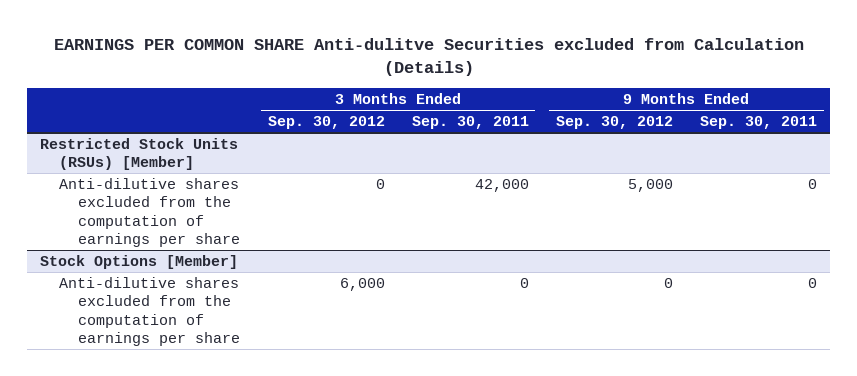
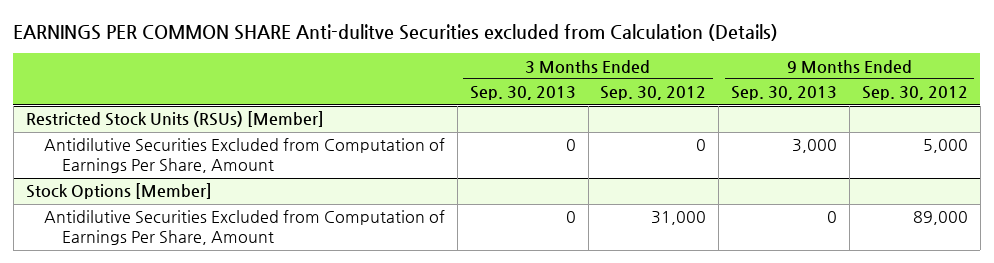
- | 3 Months Ended Sep. 30, 2012 | 3 Months Ended Sep. 30, 2011 | 9 Months Ended Sep. 30, 2012 | 9 Months Ended Sep. 30, 2011
+ | 3 Months Ended Sep. 30, 2013 | 3 Months Ended Sep. 30, 2012 | 9 Months Ended Sep. 30, 2013 | 9 Months Ended Sep. 30, 2012
@ Restricted Stock Units (RSUs) [Member]
- Anti-dilutive shares excluded from the computation of earnings per share | 0 | 42,000 | 5,000 | 0
+ Antidilutive Securities Excluded from Computation of Earnings Per Share, Amount | 0 | 0 | 3,000 | 5,000
@ Stock Options [Member]
- Anti-dilutive shares excluded from the computation of earnings per share | 6,000 | 0 | 0 | 0
+ Antidilutive Securities Excluded from Computation of Earnings Per Share, Amount | 0 | 31,000 | 0 | 89,000

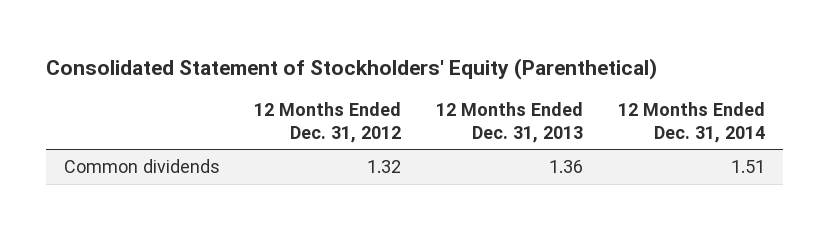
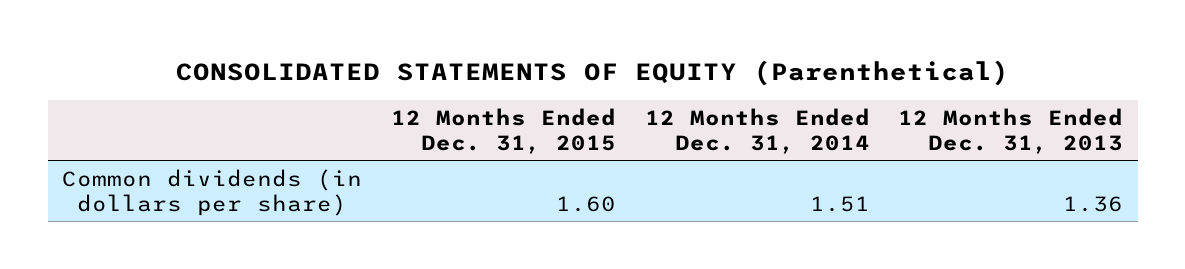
- Consolidated Statement of Stockholders' Equity (Parenthetical)
+ CONSOLIDATED STATEMENTS OF EQUITY (Parenthetical)
- | 12 Months Ended Dec. 31, 2012 | 12 Months Ended Dec. 31, 2013 | 12 Months Ended Dec. 31, 2014
+ | 12 Months Ended Dec. 31, 2015 | 12 Months Ended Dec. 31, 2014 | 12 Months Ended Dec. 31, 2013
- Common dividends | 1.32 | 1.36 | 1.51
+ Common dividends (in dollars per share) | 1.60 | 1.51 | 1.36

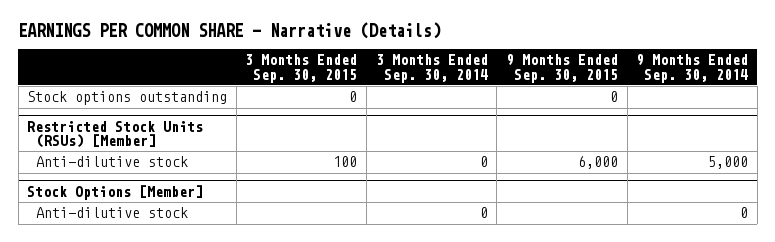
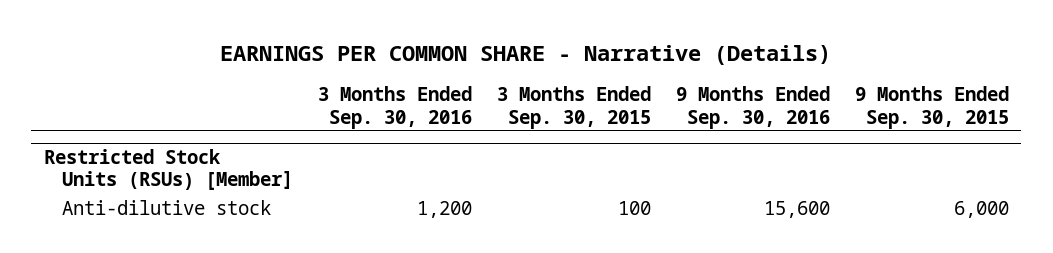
- | 3 Months Ended Sep. 30, 2015 | 3 Months Ended Sep. 30, 2014 | 9 Months Ended Sep. 30, 2015 | 9 Months Ended Sep. 30, 2014
+ | 3 Months Ended Sep. 30, 2016 | 3 Months Ended Sep. 30, 2015 | 9 Months Ended Sep. 30, 2016 | 9 Months Ended Sep. 30, 2015
- Stock options outstanding | 0 | | 0 |
- Stock Options [Member]
- Anti-dilutive stock | | 0 | | 0

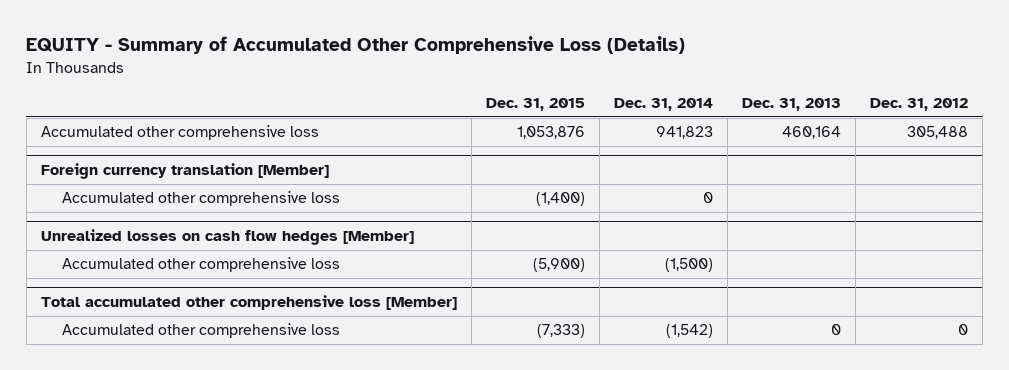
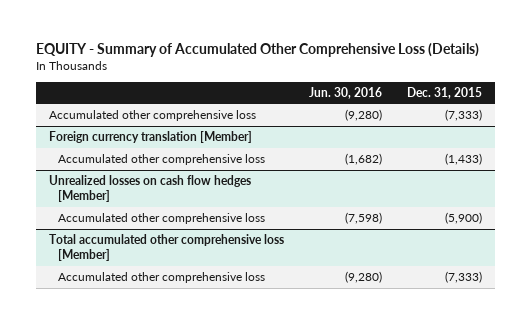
- | Dec. 31, 2015 | Dec. 31, 2014 | Dec. 31, 2013 | Dec. 31, 2012
+ | Jun. 30, 2016 | Dec. 31, 2015
- Accumulated other comprehensive loss | 1,053,876 | 941,823 | 460,164 | 305,488
+ Accumulated other comprehensive loss | (9,280) | (7,333)
@ Foreign currency translation [Member]
- Accumulated other comprehensive loss | (1,400) | 0 | |
+ Accumulated other comprehensive loss | (1,682) | (1,433)

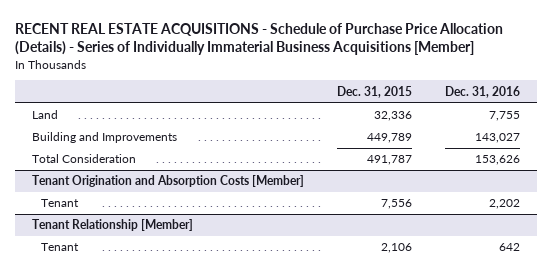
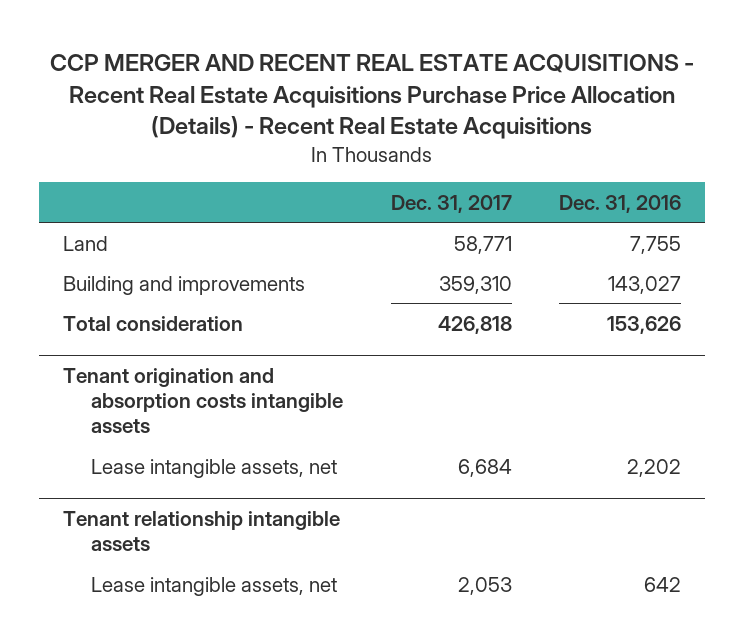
- RECENT REAL ESTATE ACQUISITIONS - Schedule of Purchase Price Allocation (Details) - Series of Individually Immaterial Business Acquisitions [Member]
+ CCP MERGER AND RECENT REAL ESTATE ACQUISITIONS - Recent Real Estate Acquisitions Purchase Price Allocation (Details) - Recent Real Estate Acquisitions
- | Dec. 31, 2015 | Dec. 31, 2016
+ | Dec. 31, 2017 | Dec. 31, 2016
- Building and Improvements | 449,789 | 143,027
- Total Consideration | 491,787 | 153,626
- Tenant Origination and Absorption Costs [Member]
- Tenant | 7,556 | 2,202
- Tenant Relationship [Member]
- Tenant | 2,106 | 642
+ Building and improvements | 359,310 | 143,027
+ Total consideration | 426,818 | 153,626
+ Tenant origination and absorption costs intangible assets
+ Lease intangible assets, net | 6,684 | 2,202
+ Tenant relationship intangible assets
+ Lease intangible assets, net | 2,053 | 642

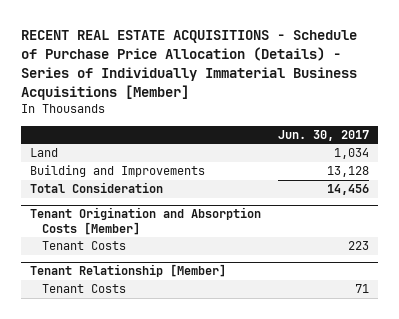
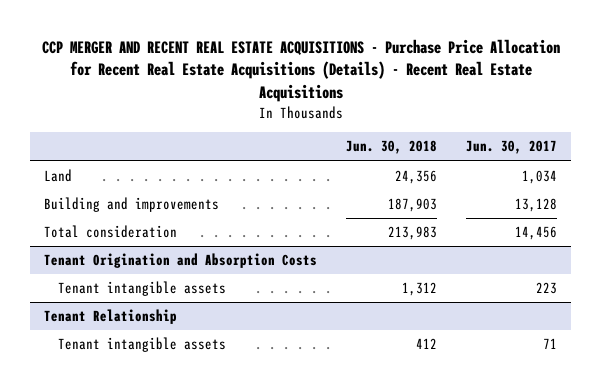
- RECENT REAL ESTATE ACQUISITIONS - Schedule of Purchase Price Allocation (Details) - Series of Individually Immaterial Business Acquisitions [Member]
+ CCP MERGER AND RECENT REAL ESTATE ACQUISITIONS - Purchase Price Allocation for Recent Real Estate Acquisitions (Details) - Recent Real Estate Acquisitions
- | Jun. 30, 2017
+ | Jun. 30, 2018 | Jun. 30, 2017
- Building and Improvements | 13,128
- Total Consideration | 14,456
- Tenant Origination and Absorption Costs [Member]
- Tenant Costs | 223
- Tenant Relationship [Member]
- Tenant Costs | 71
+ Building and improvements | 187,903 | 13,128
+ Total consideration | 213,983 | 14,456
+ Tenant Origination and Absorption Costs
+ Tenant intangible assets | 1,312 | 223
+ Tenant Relationship
+ Tenant intangible assets | 412 | 71

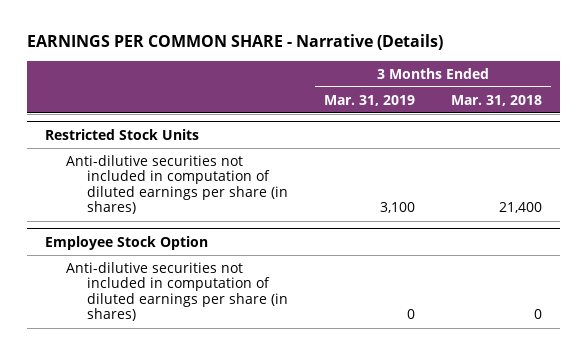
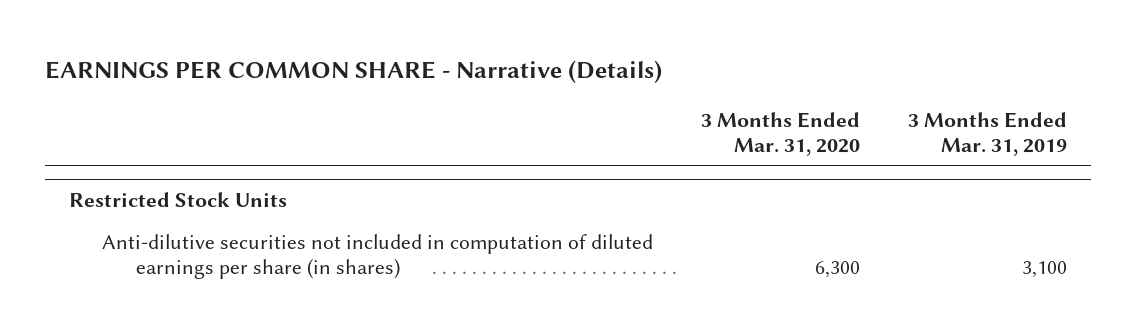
- | 3 Months Ended Mar. 31, 2019 | 3 Months Ended Mar. 31, 2018
+ | 3 Months Ended Mar. 31, 2020 | 3 Months Ended Mar. 31, 2019
- Employee Stock Option
- Anti-dilutive securities not included in computation of diluted earnings per share (in shares) | 0 | 0

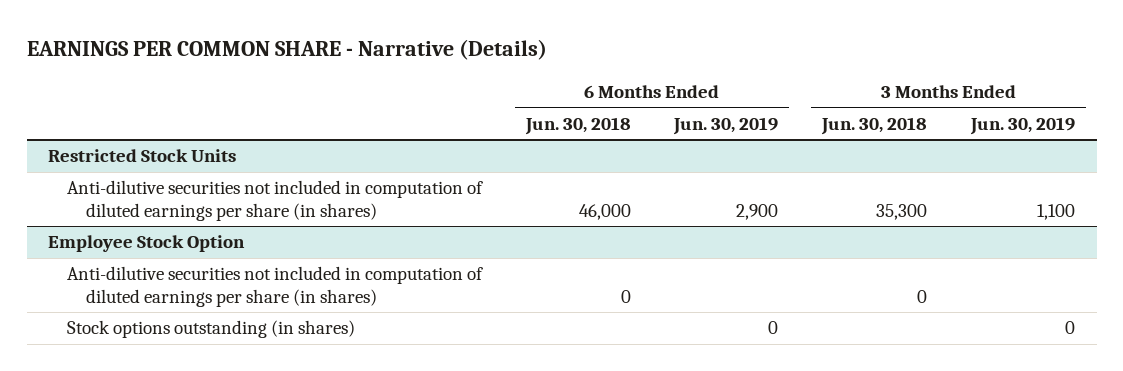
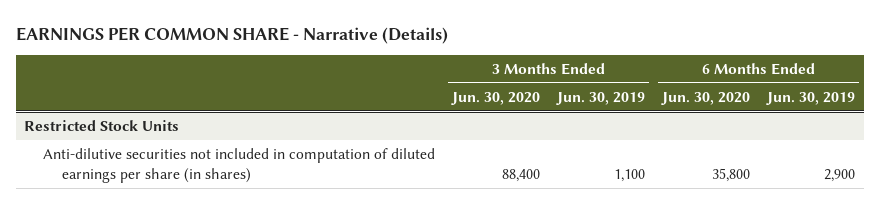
- | 6 Months Ended Jun. 30, 2018 | 6 Months Ended Jun. 30, 2019 | 3 Months Ended Jun. 30, 2018 | 3 Months Ended Jun. 30, 2019
+ | 3 Months Ended Jun. 30, 2020 | 3 Months Ended Jun. 30, 2019 | 6 Months Ended Jun. 30, 2020 | 6 Months Ended Jun. 30, 2019
- Employee Stock Option
- Anti-dilutive securities not included in computation of diluted earnings per share (in shares) | 0 | | 0 |
- Stock options outstanding (in shares) | | 0 | | 0

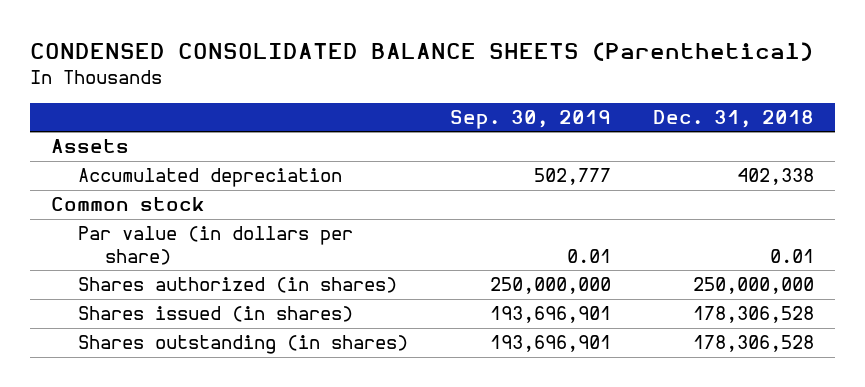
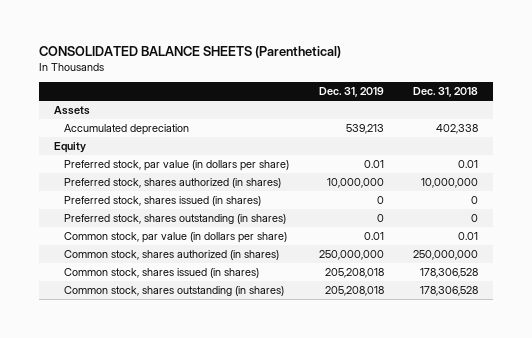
- CONDENSED CONSOLIDATED BALANCE SHEETS (Parenthetical)
+ CONSOLIDATED BALANCE SHEETS (Parenthetical)
- | Sep. 30, 2019 | Dec. 31, 2018
+ | Dec. 31, 2019 | Dec. 31, 2018
- Common stock
- Par value (in dollars per share) | 0.01 | 0.01
- Shares authorized (in shares) | 250,000,000 | 250,000,000
- Shares issued (in shares) | 193,696,901 | 178,306,528
- Shares outstanding (in shares) | 193,696,901 | 178,306,528
+ Equity
+ Preferred stock, par value (in dollars per share) | 0.01 | 0.01
+ Preferred stock, shares authorized (in shares) | 10,000,000 | 10,000,000
+ Preferred stock, shares issued (in shares) | 0 | 0
+ Preferred stock, shares outstanding (in shares) | 0 | 0
+ Common stock, par value (in dollars per share) | 0.01 | 0.01
+ Common stock, shares authorized (in shares) | 250,000,000 | 250,000,000
+ Common stock, shares issued (in shares) | 205,208,018 | 178,306,528
+ Common stock, shares outstanding (in shares) | 205,208,018 | 178,306,528

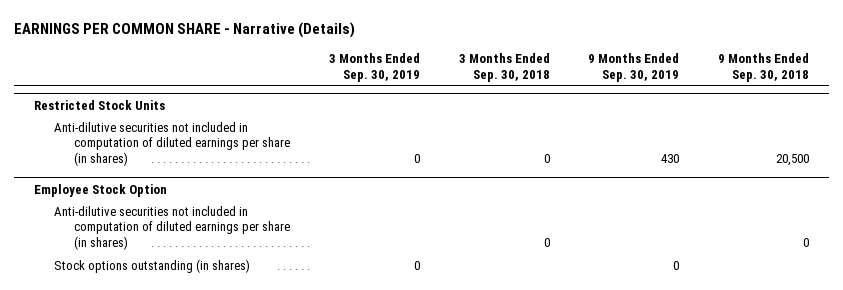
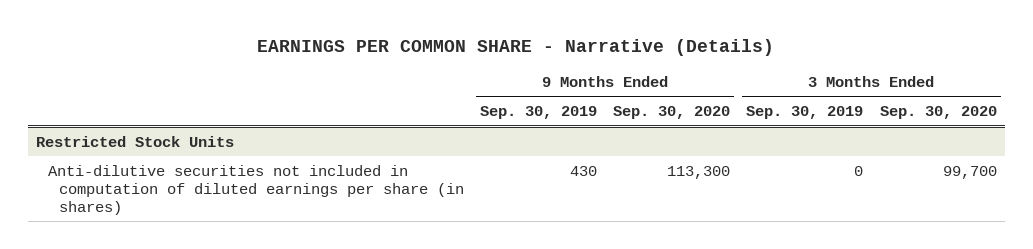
- | 3 Months Ended Sep. 30, 2019 | 3 Months Ended Sep. 30, 2018 | 9 Months Ended Sep. 30, 2019 | 9 Months Ended Sep. 30, 2018
+ | 9 Months Ended Sep. 30, 2019 | 9 Months Ended Sep. 30, 2020 | 3 Months Ended Sep. 30, 2019 | 3 Months Ended Sep. 30, 2020
- Employee Stock Option
- Anti-dilutive securities not included in computation of diluted earnings per share (in shares) | | 0 | | 0
- Stock options outstanding (in shares) | 0 | | 0 |

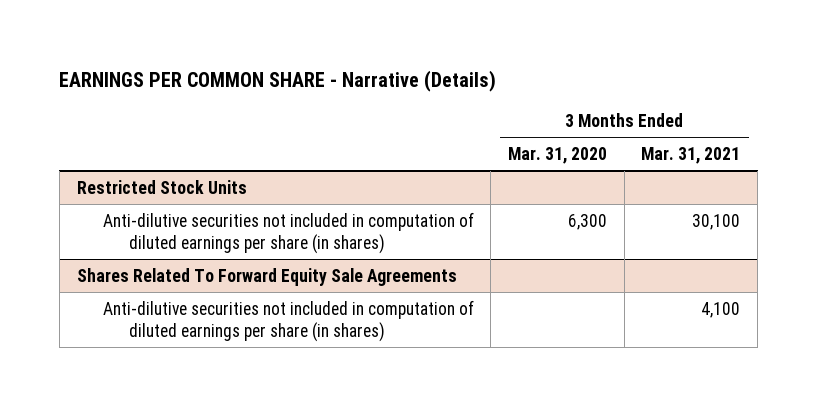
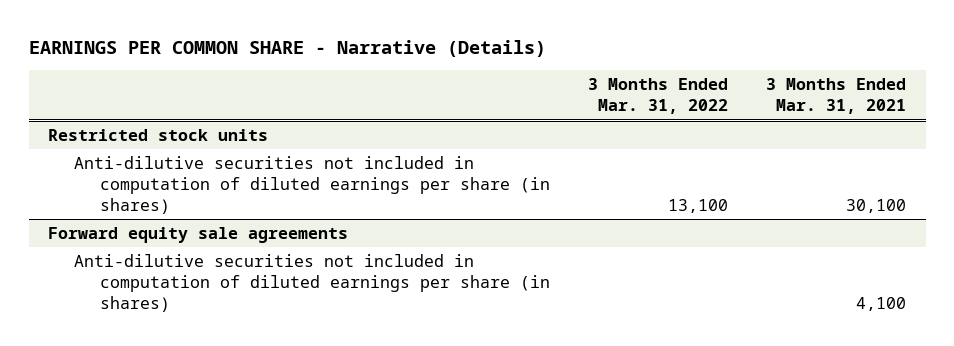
- | 3 Months Ended Mar. 31, 2020 | 3 Months Ended Mar. 31, 2021
+ | 3 Months Ended Mar. 31, 2022 | 3 Months Ended Mar. 31, 2021
- Restricted Stock Units
+ Restricted stock units
- Shares Related To Forward Equity Sale Agreements
+ Forward equity sale agreements

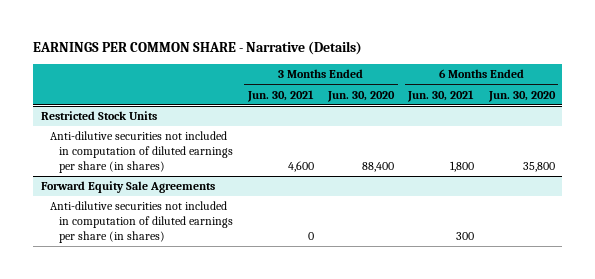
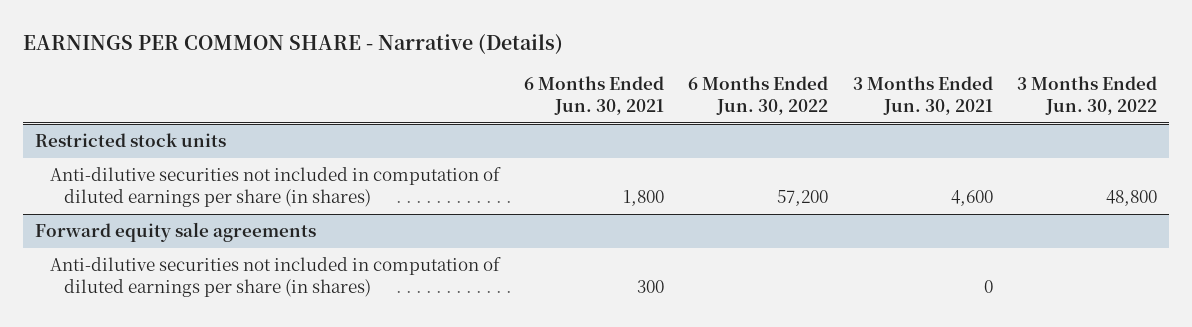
- | 3 Months Ended Jun. 30, 2021 | 3 Months Ended Jun. 30, 2020 | 6 Months Ended Jun. 30, 2021 | 6 Months Ended Jun. 30, 2020
+ | 6 Months Ended Jun. 30, 2021 | 6 Months Ended Jun. 30, 2022 | 3 Months Ended Jun. 30, 2021 | 3 Months Ended Jun. 30, 2022
- Restricted Stock Units
+ Restricted stock units
- Forward Equity Sale Agreements
+ Forward equity sale agreements

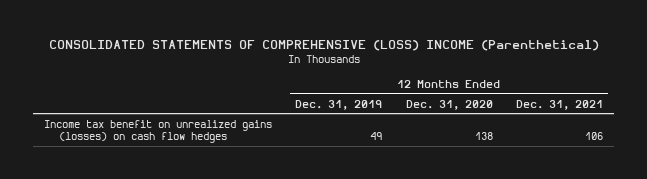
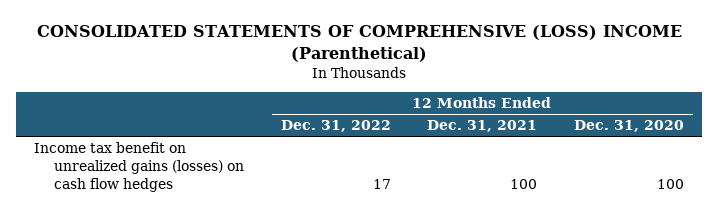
- | 12 Months Ended Dec. 31, 2019 | 12 Months Ended Dec. 31, 2020 | 12 Months Ended Dec. 31, 2021
+ | 12 Months Ended Dec. 31, 2022 | 12 Months Ended Dec. 31, 2021 | 12 Months Ended Dec. 31, 2020
- Income tax benefit on unrealized gains (losses) on cash flow hedges | 49 | 138 | 106
+ Income tax benefit on unrealized gains (losses) on cash flow hedges | 17 | 100 | 100

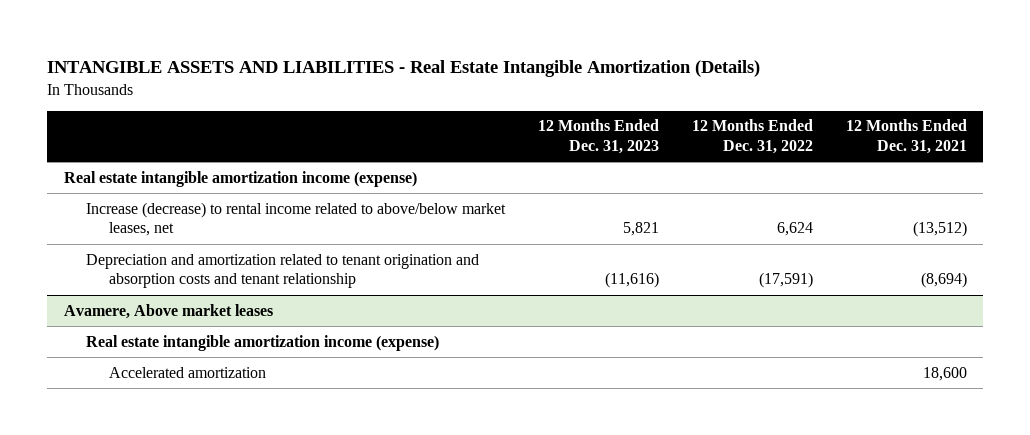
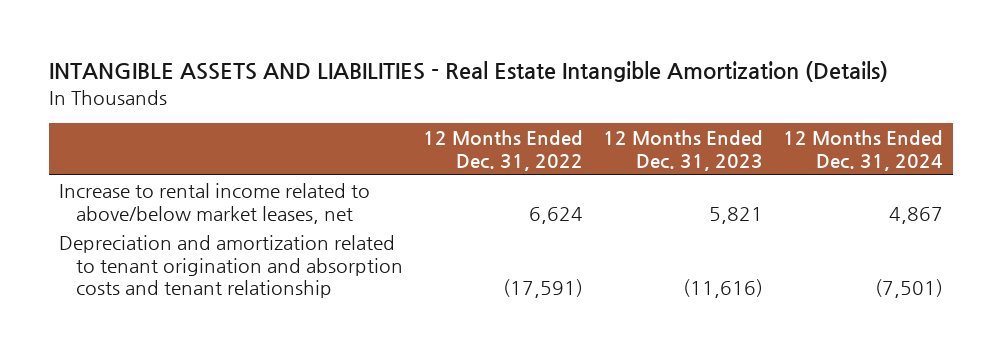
- | 12 Months Ended Dec. 31, 2023 | 12 Months Ended Dec. 31, 2022 | 12 Months Ended Dec. 31, 2021
+ | 12 Months Ended Dec. 31, 2022 | 12 Months Ended Dec. 31, 2023 | 12 Months Ended Dec. 31, 2024
- Real estate intangible amortization income (expense)
- Increase (decrease) to rental income related to above/below market leases, net | 5,821 | 6,624 | (13,512)
+ Increase to rental income related to above/below market leases, net | 6,624 | 5,821 | 4,867
- Avamere, Above market leases
- Real estate intangible amortization income (expense)
- Accelerated amortization | | | 18,600

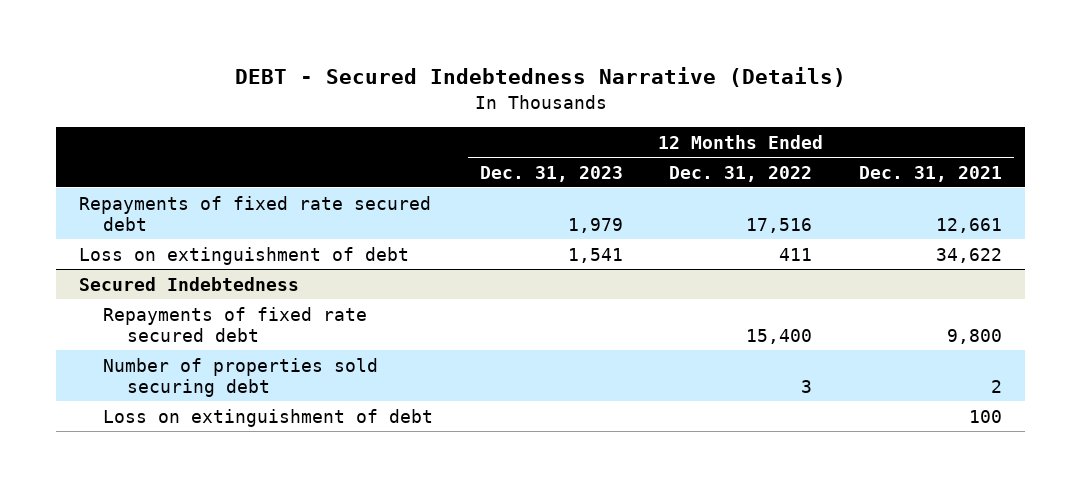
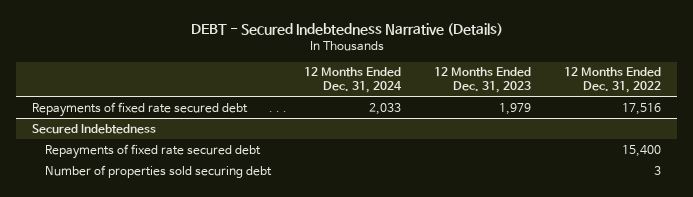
- | 12 Months Ended Dec. 31, 2023 | 12 Months Ended Dec. 31, 2022 | 12 Months Ended Dec. 31, 2021
+ | 12 Months Ended Dec. 31, 2024 | 12 Months Ended Dec. 31, 2023 | 12 Months Ended Dec. 31, 2022
- Loss on extinguishment of debt | 1,541 | 411 | 34,622
@ Secured Indebtedness
- Loss on extinguishment of debt | | | 100

